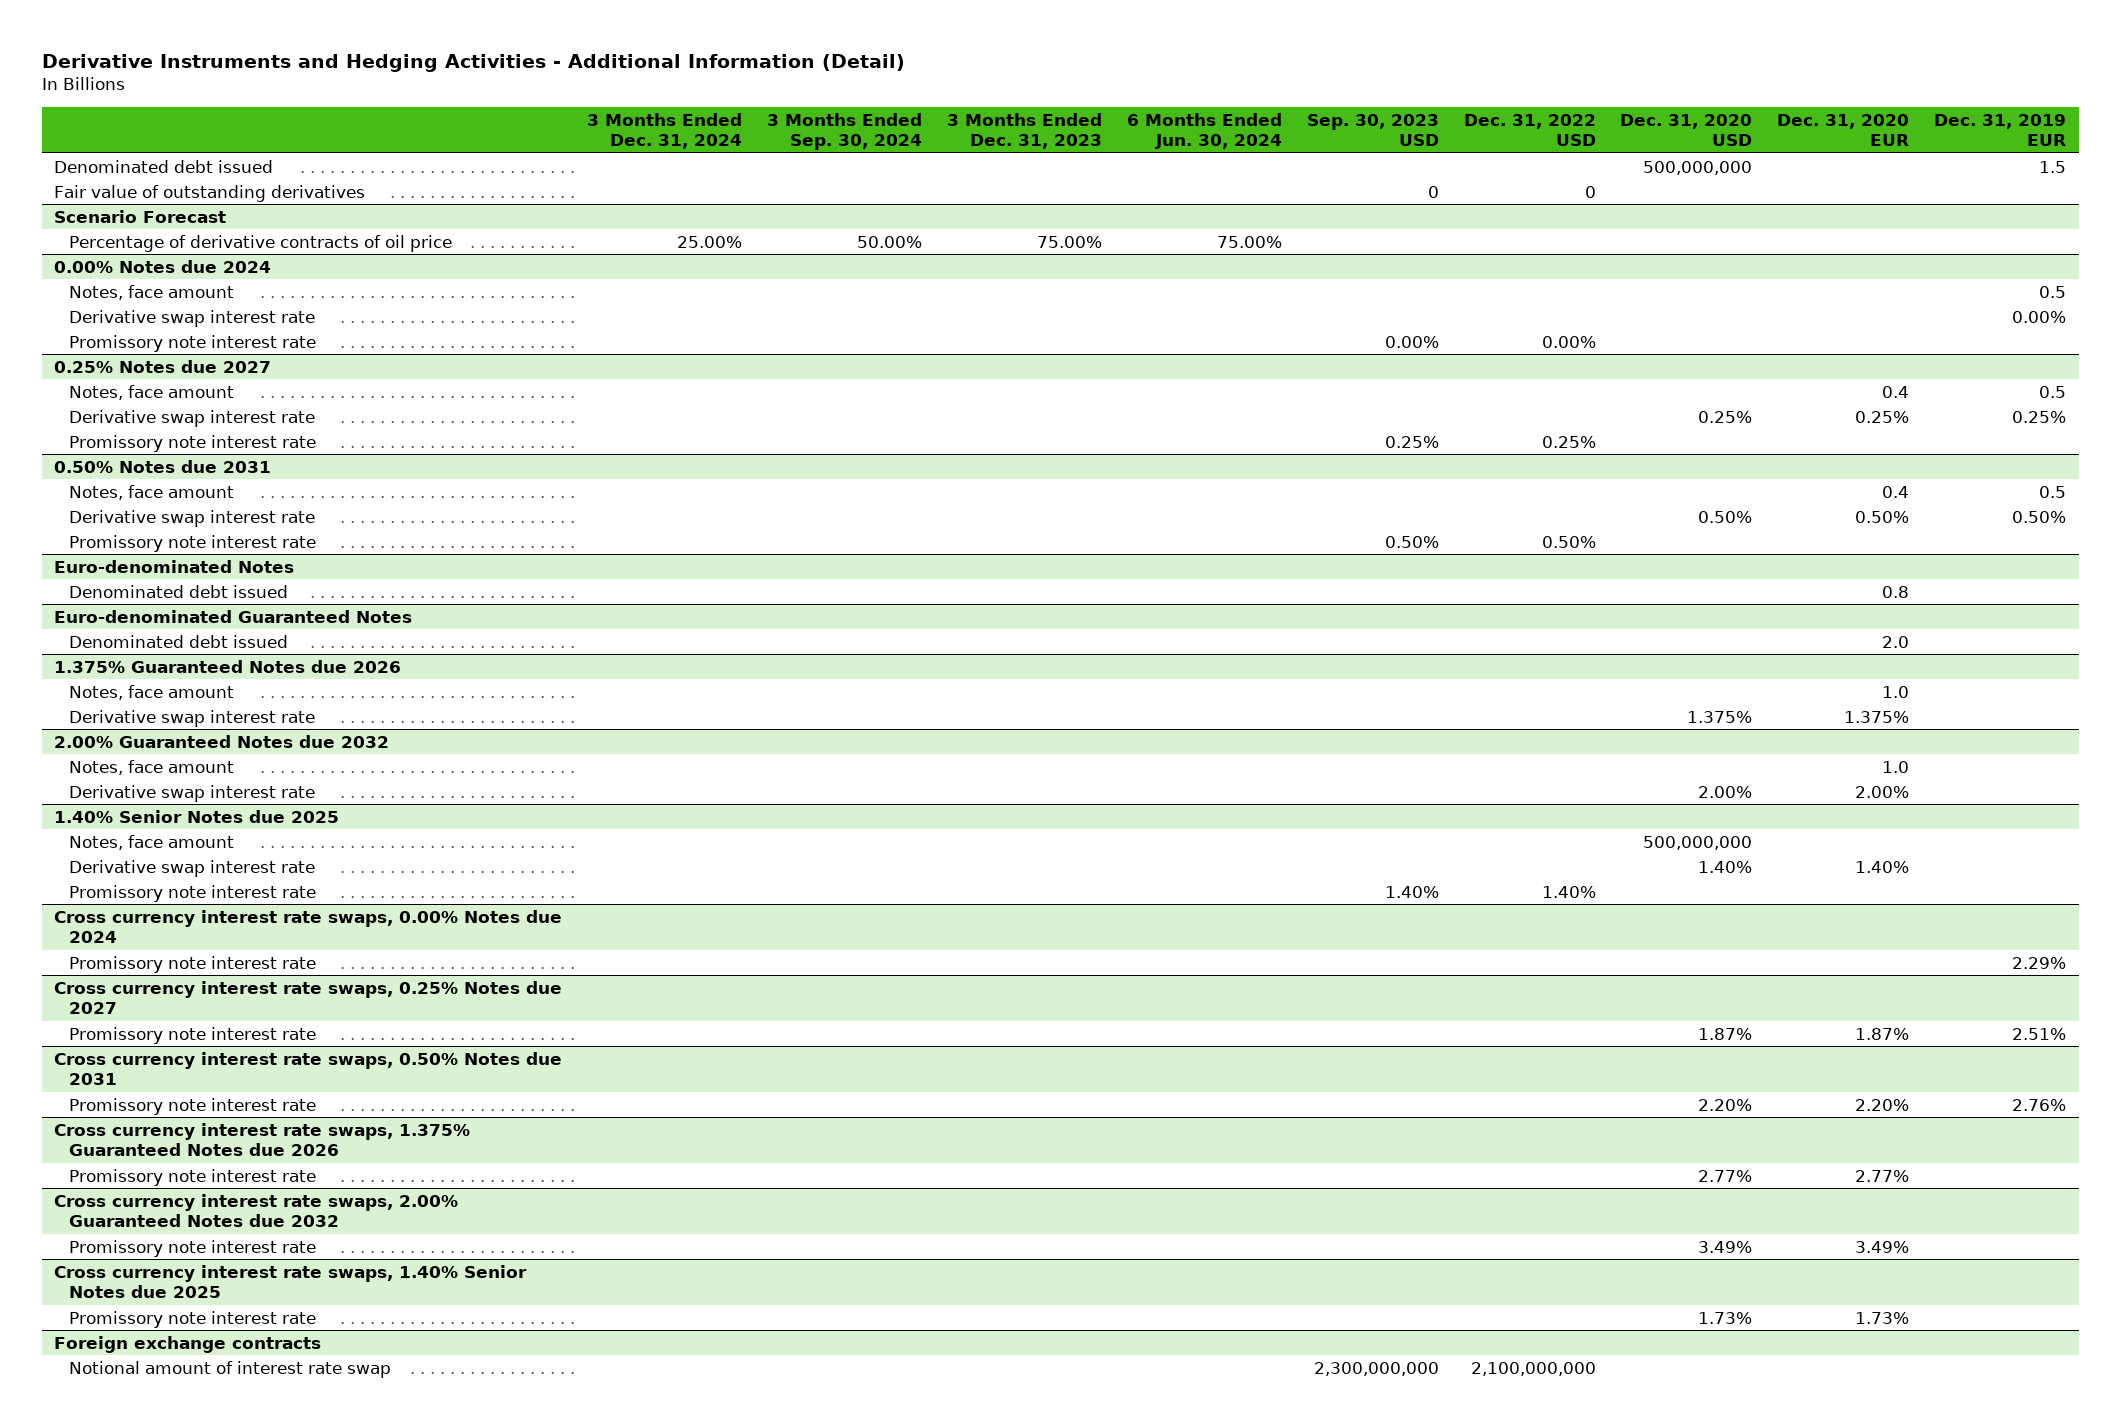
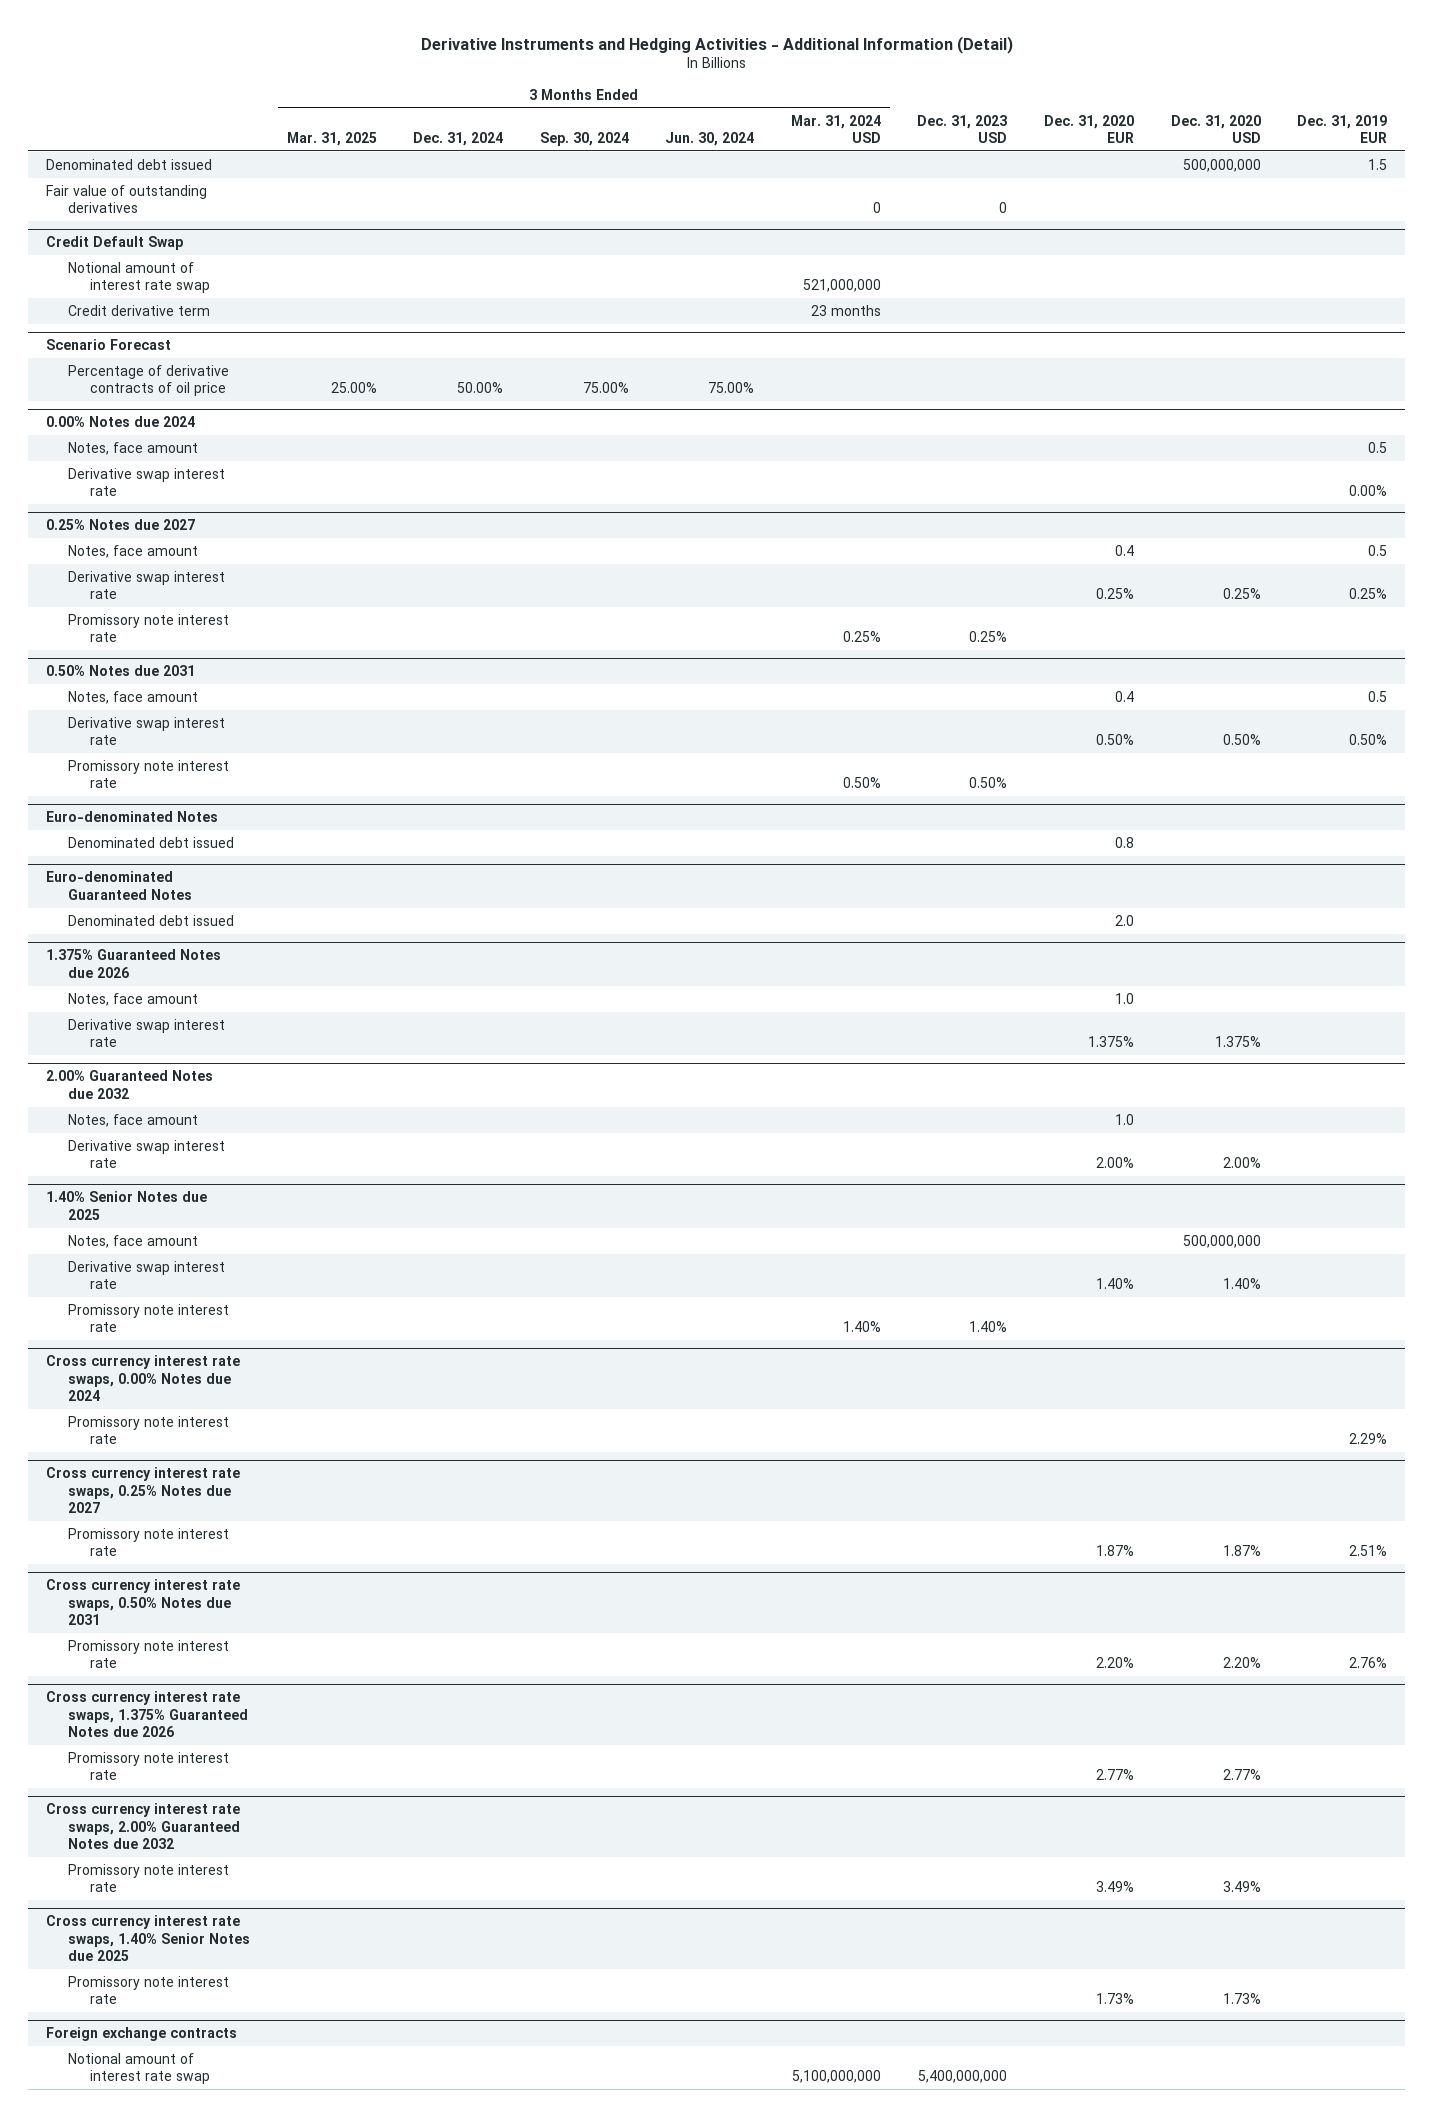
- | 3 Months Ended Dec. 31, 2024 | 3 Months Ended Sep. 30, 2024 | 3 Months Ended Dec. 31, 2023 | 6 Months Ended Jun. 30, 2024 | Sep. 30, 2023 USD | Dec. 31, 2022 USD | Dec. 31, 2020 USD | Dec. 31, 2020 EUR | Dec. 31, 2019 EUR
+ | 3 Months Ended Mar. 31, 2025 | 3 Months Ended Dec. 31, 2024 | 3 Months Ended Sep. 30, 2024 | 3 Months Ended Jun. 30, 2024 | 3 Months Ended Mar. 31, 2024 USD | Dec. 31, 2023 USD | Dec. 31, 2020 EUR | Dec. 31, 2020 USD | Dec. 31, 2019 EUR
+ Credit Default Swap
+ Notional amount of interest rate swap | | | | | 521,000,000 | | | |
+ Credit derivative term | | | | | 23 months | | | |
@ Scenario Forecast
- Percentage of derivative contracts of oil price | 25.00% | 50.00% | 75.00% | 75.00% | | | | |
+ Percentage of derivative contracts of oil price | 25.00% | 50.00% | 75.00% | 75.00% | | | | |
@ 0.00% Notes due 2024
- Promissory note interest rate | | | | | 0.00% | 0.00% | | |

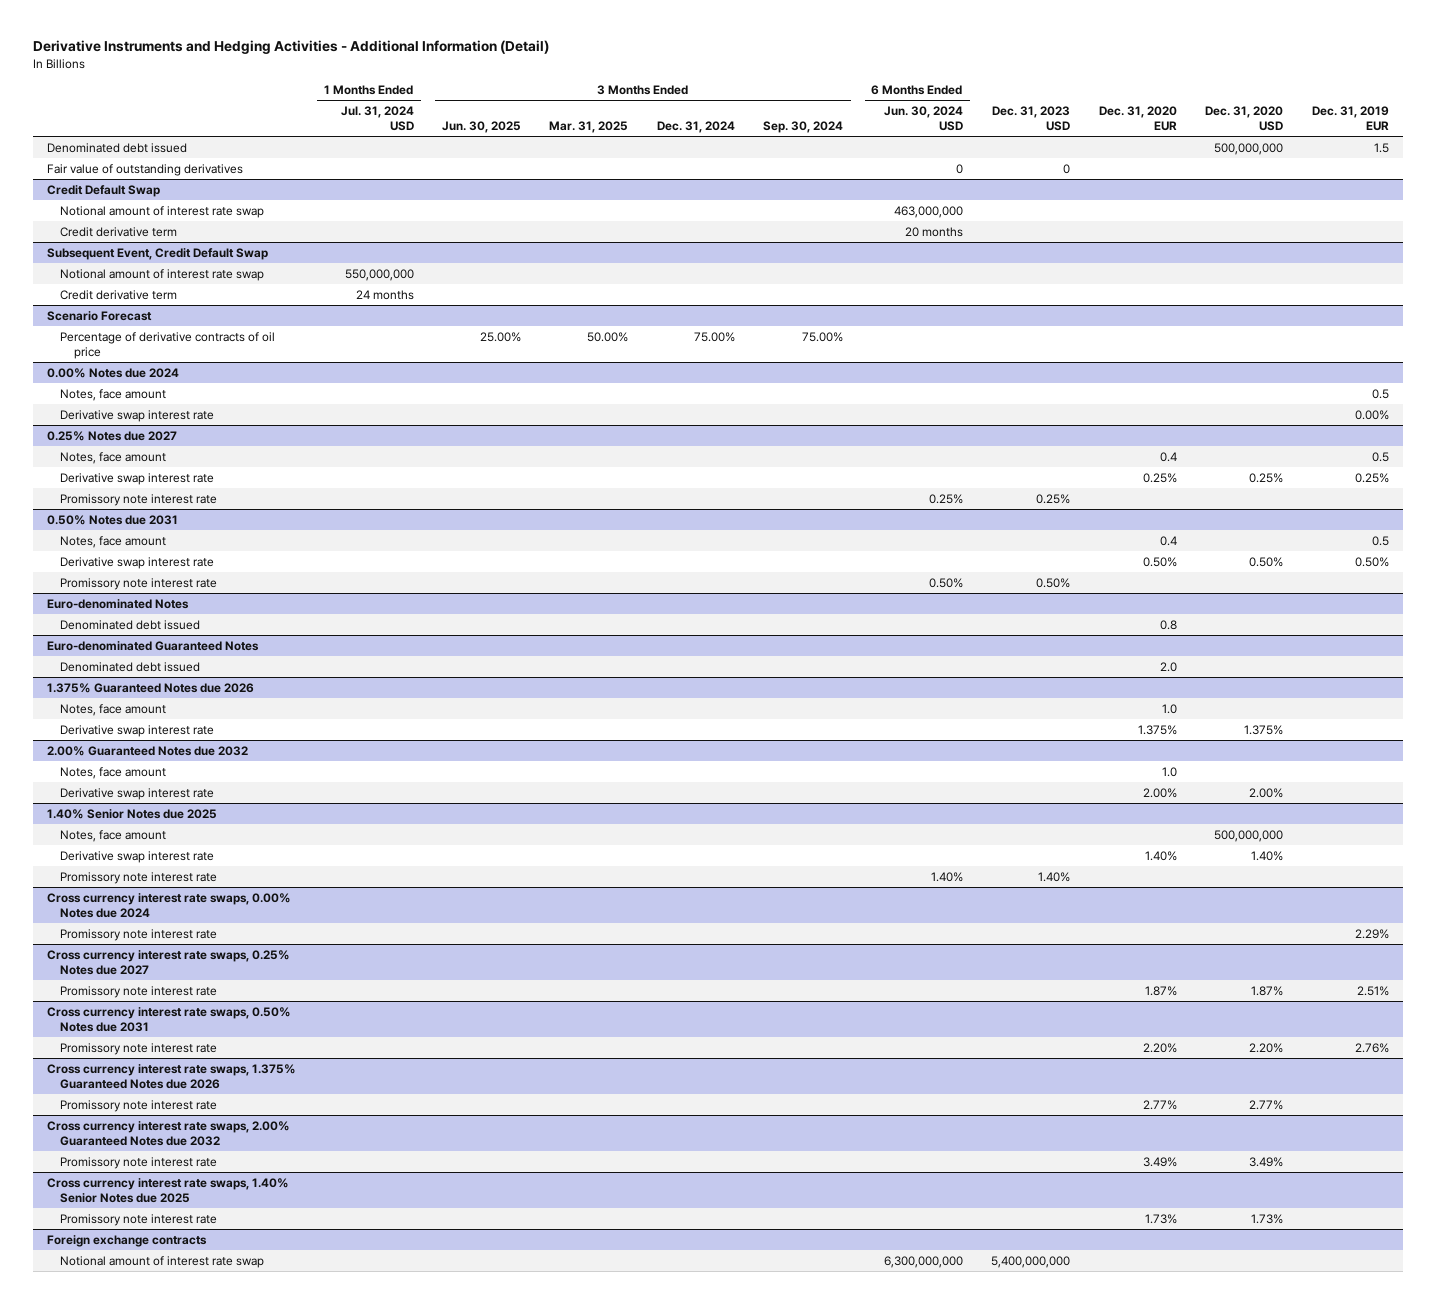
- | 3 Months Ended Mar. 31, 2025 | 3 Months Ended Dec. 31, 2024 | 3 Months Ended Sep. 30, 2024 | 3 Months Ended Jun. 30, 2024 | 3 Months Ended Mar. 31, 2024 USD | Dec. 31, 2023 USD | Dec. 31, 2020 EUR | Dec. 31, 2020 USD | Dec. 31, 2019 EUR
+ | 1 Months Ended Jul. 31, 2024 USD | 3 Months Ended Jun. 30, 2025 | 3 Months Ended Mar. 31, 2025 | 3 Months Ended Dec. 31, 2024 | 3 Months Ended Sep. 30, 2024 | 6 Months Ended Jun. 30, 2024 USD | Dec. 31, 2023 USD | Dec. 31, 2020 EUR | Dec. 31, 2020 USD | Dec. 31, 2019 EUR
+ Subsequent Event, Credit Default Swap
+ Notional amount of interest rate swap | 550,000,000 | | | | | | | | |
+ Credit derivative term | 24 months | | | | | | | | |
@ Scenario Forecast
- Percentage of derivative contracts of oil price | 25.00% | 50.00% | 75.00% | 75.00% | | | | |
+ Percentage of derivative contracts of oil price | | 25.00% | 50.00% | 75.00% | 75.00% | | | | |

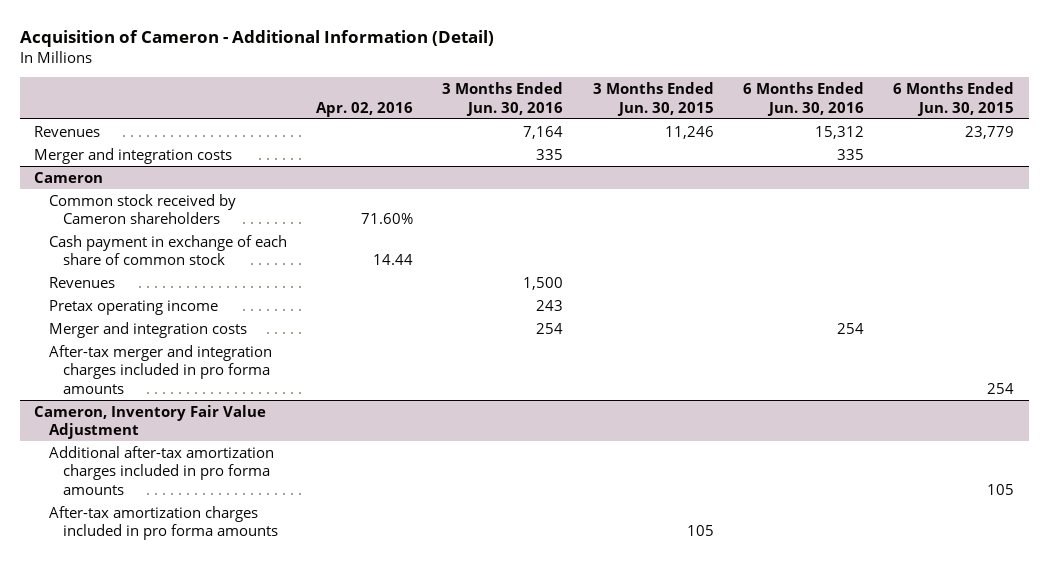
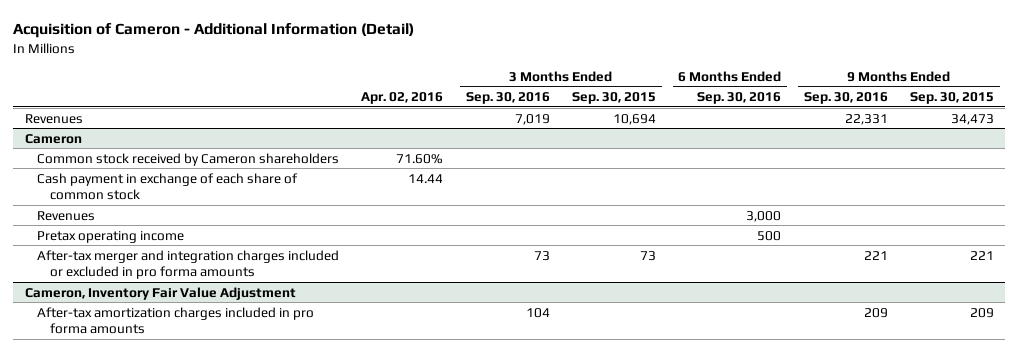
- | Apr. 02, 2016 | 3 Months Ended Jun. 30, 2016 | 3 Months Ended Jun. 30, 2015 | 6 Months Ended Jun. 30, 2016 | 6 Months Ended Jun. 30, 2015
+ | Apr. 02, 2016 | 3 Months Ended Sep. 30, 2016 | 3 Months Ended Sep. 30, 2015 | 6 Months Ended Sep. 30, 2016 | 9 Months Ended Sep. 30, 2016 | 9 Months Ended Sep. 30, 2015
- Merger and integration costs | | 335 | | 335 |
@ Cameron
- Merger and integration costs | | 254 | | 254 |
- After-tax merger and integration charges included in pro forma amounts | | | | | 254
+ After-tax merger and integration charges included or excluded in pro forma amounts | | 73 | 73 | | 221 | 221
@ Cameron, Inventory Fair Value Adjustment
- Additional after-tax amortization charges included in pro forma amounts | | | | | 105

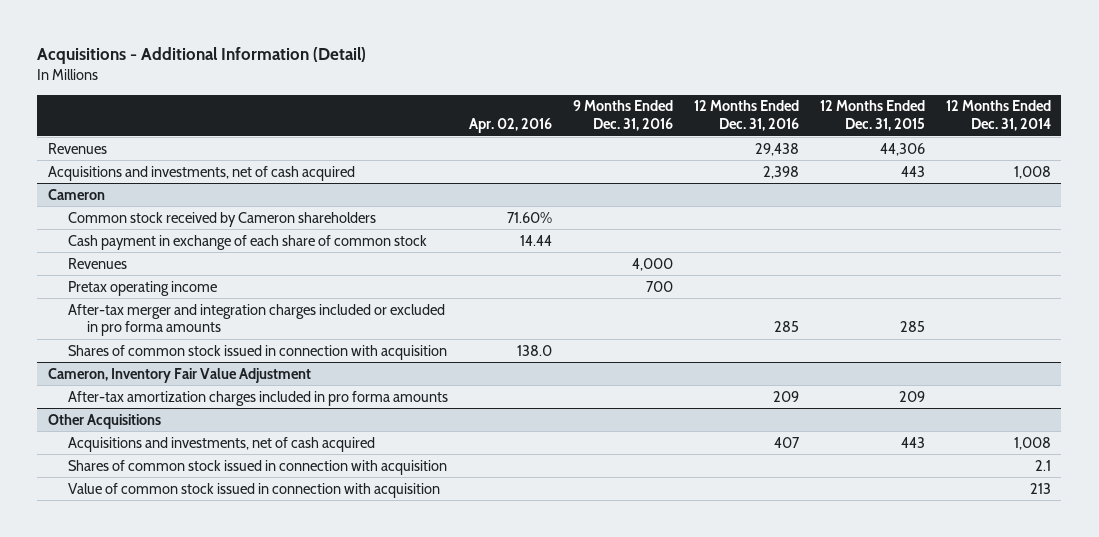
- Acquisition of Cameron - Additional Information (Detail)
+ Acquisitions - Additional Information (Detail)
- | Apr. 02, 2016 | 3 Months Ended Sep. 30, 2016 | 3 Months Ended Sep. 30, 2015 | 6 Months Ended Sep. 30, 2016 | 9 Months Ended Sep. 30, 2016 | 9 Months Ended Sep. 30, 2015
+ | Apr. 02, 2016 | 9 Months Ended Dec. 31, 2016 | 12 Months Ended Dec. 31, 2016 | 12 Months Ended Dec. 31, 2015 | 12 Months Ended Dec. 31, 2014
+ Acquisitions and investments, net of cash acquired | | | 2,398 | 443 | 1,008
@ Cameron
+ Shares of common stock issued in connection with acquisition | 138.0 | | | |
+ Other Acquisitions
+ Acquisitions and investments, net of cash acquired | | | 407 | 443 | 1,008
+ Shares of common stock issued in connection with acquisition | | | | | 2.1
+ Value of common stock issued in connection with acquisition | | | | | 213

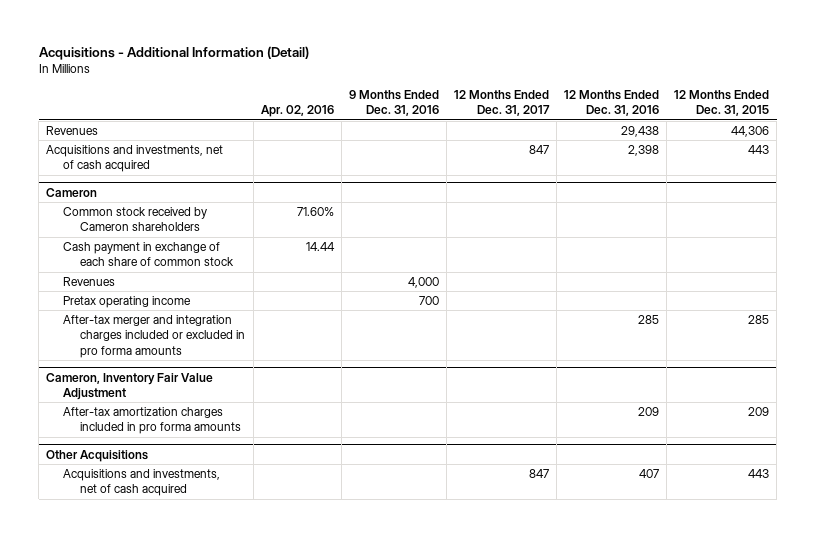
- | Apr. 02, 2016 | 9 Months Ended Dec. 31, 2016 | 12 Months Ended Dec. 31, 2016 | 12 Months Ended Dec. 31, 2015 | 12 Months Ended Dec. 31, 2014
+ | Apr. 02, 2016 | 9 Months Ended Dec. 31, 2016 | 12 Months Ended Dec. 31, 2017 | 12 Months Ended Dec. 31, 2016 | 12 Months Ended Dec. 31, 2015
@ Cameron
- Shares of common stock issued in connection with acquisition | 138.0 | | | |
@ Other Acquisitions
- Shares of common stock issued in connection with acquisition | | | | | 2.1
- Value of common stock issued in connection with acquisition | | | | | 213

